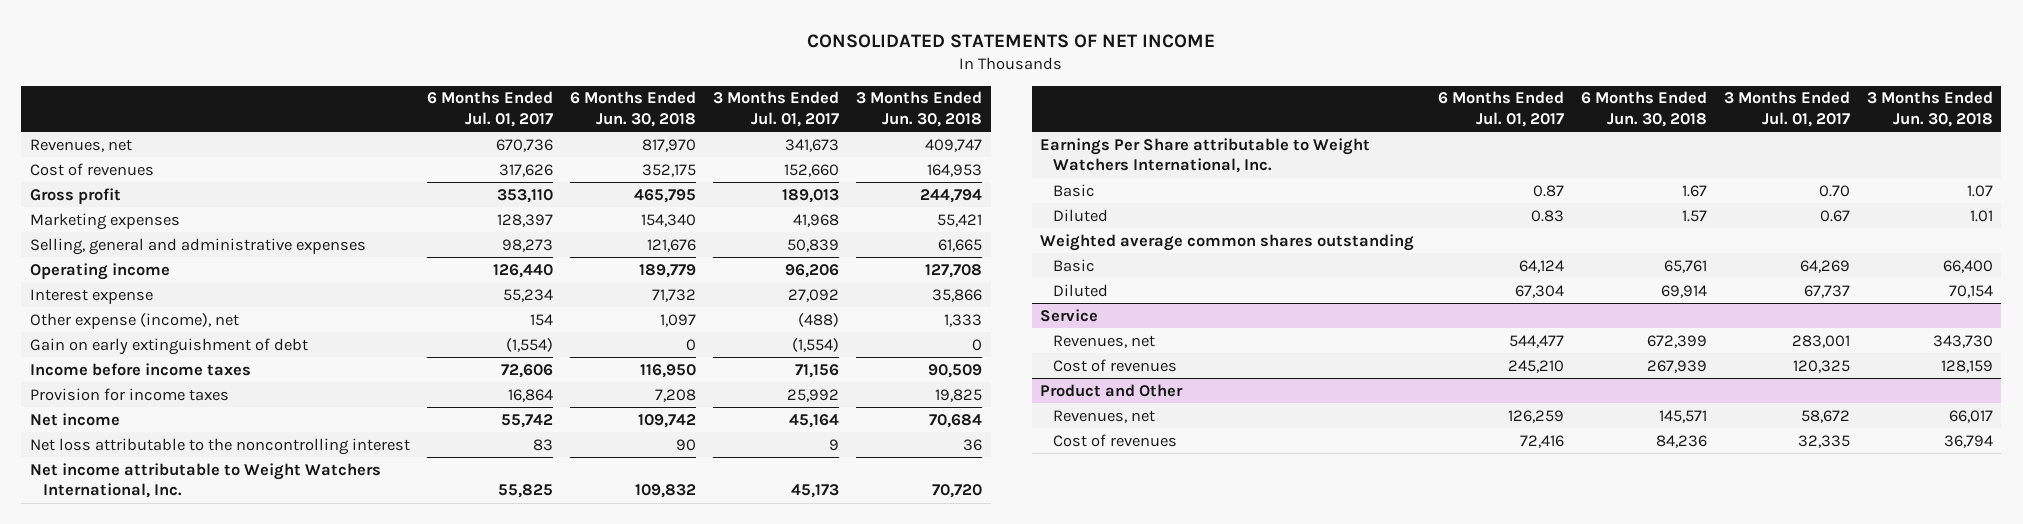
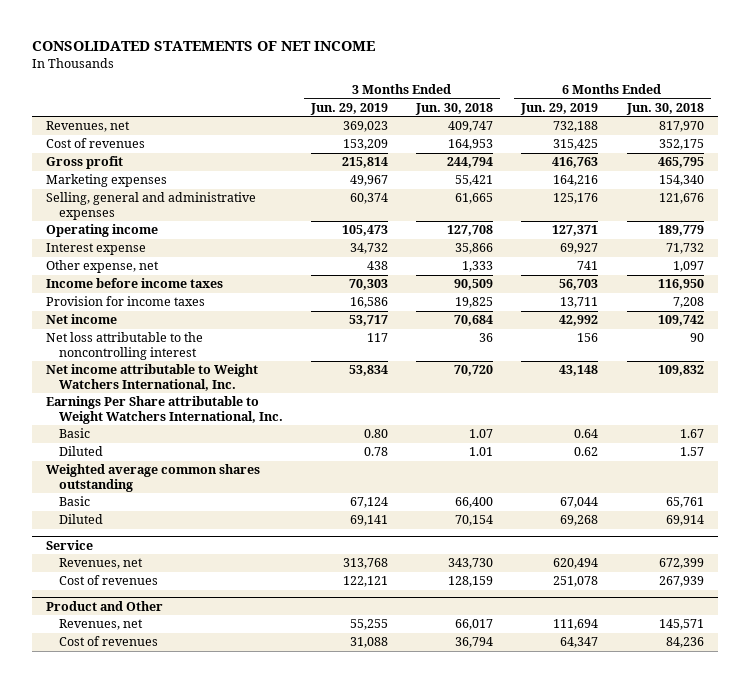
- | 6 Months Ended Jul. 01, 2017 | 6 Months Ended Jun. 30, 2018 | 3 Months Ended Jul. 01, 2017 | 3 Months Ended Jun. 30, 2018
+ | 3 Months Ended Jun. 29, 2019 | 3 Months Ended Jun. 30, 2018 | 6 Months Ended Jun. 29, 2019 | 6 Months Ended Jun. 30, 2018
- Other expense (income), net | 154 | 1,097 | (488) | 1,333
- Gain on early extinguishment of debt | (1,554) | 0 | (1,554) | 0
+ Other expense, net | 438 | 1,333 | 741 | 1,097

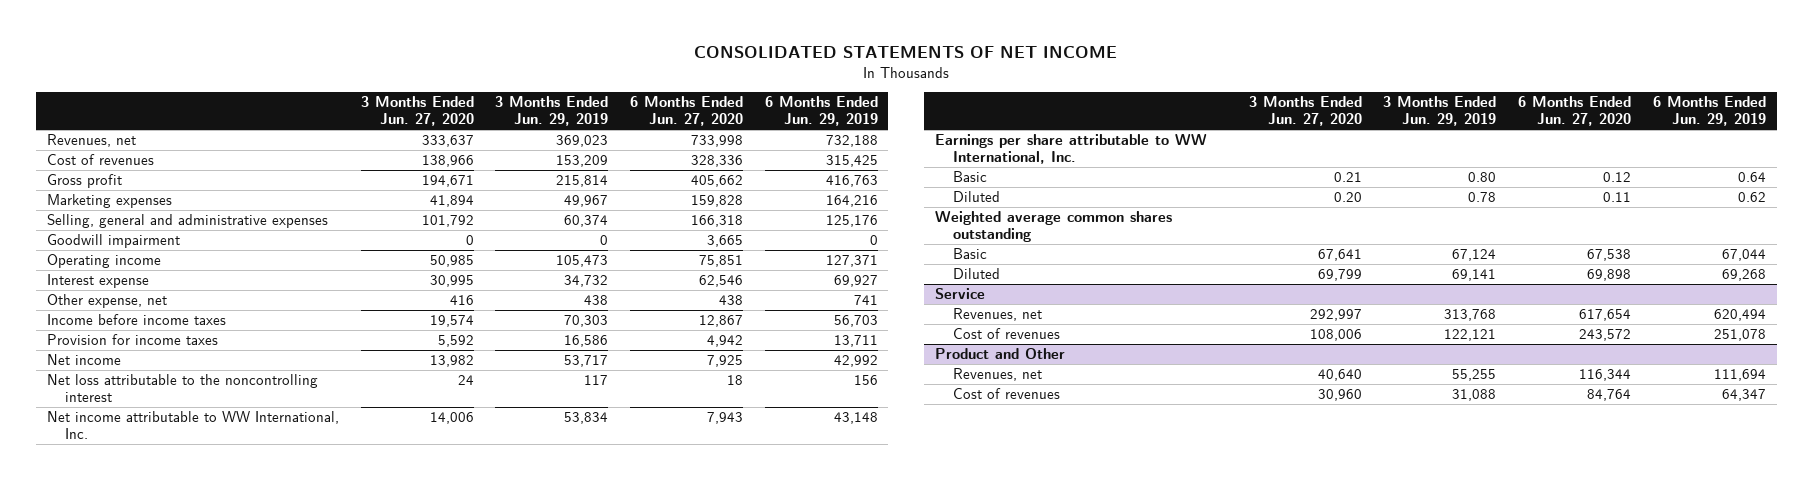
- | 3 Months Ended Jun. 29, 2019 | 3 Months Ended Jun. 30, 2018 | 6 Months Ended Jun. 29, 2019 | 6 Months Ended Jun. 30, 2018
+ | 3 Months Ended Jun. 27, 2020 | 3 Months Ended Jun. 29, 2019 | 6 Months Ended Jun. 27, 2020 | 6 Months Ended Jun. 29, 2019
+ Goodwill impairment | 0 | 0 | 3,665 | 0
- Net income attributable to Weight Watchers International, Inc. | 53,834 | 70,720 | 43,148 | 109,832
- Earnings Per Share attributable to Weight Watchers International, Inc.
+ Net income attributable to WW International, Inc. | 14,006 | 53,834 | 7,943 | 43,148
+ Earnings per share attributable to WW International, Inc.

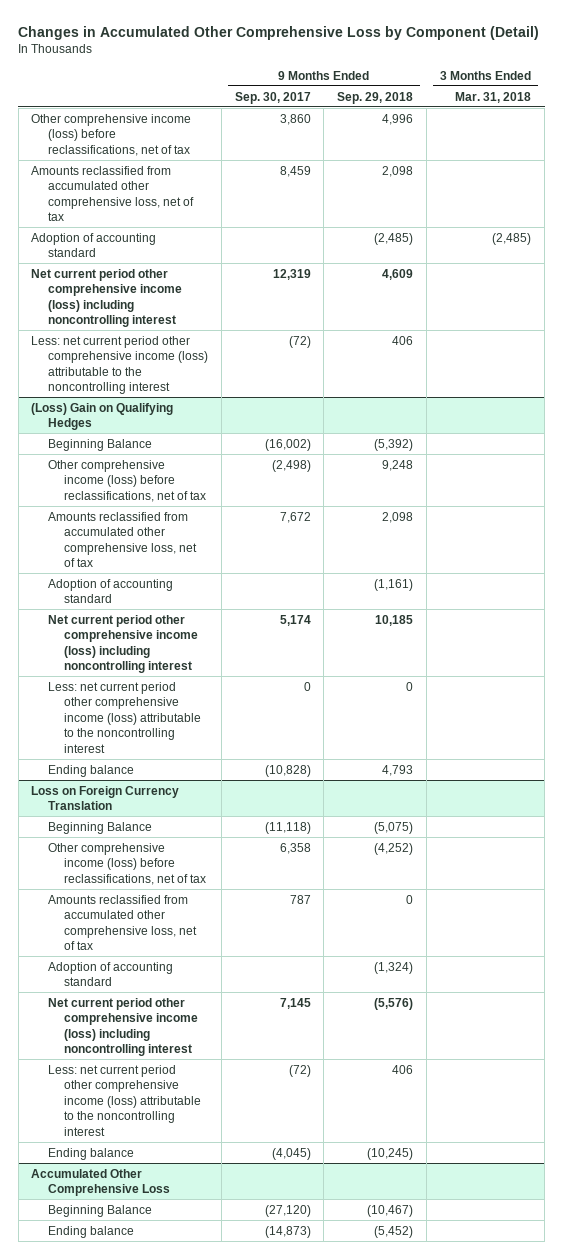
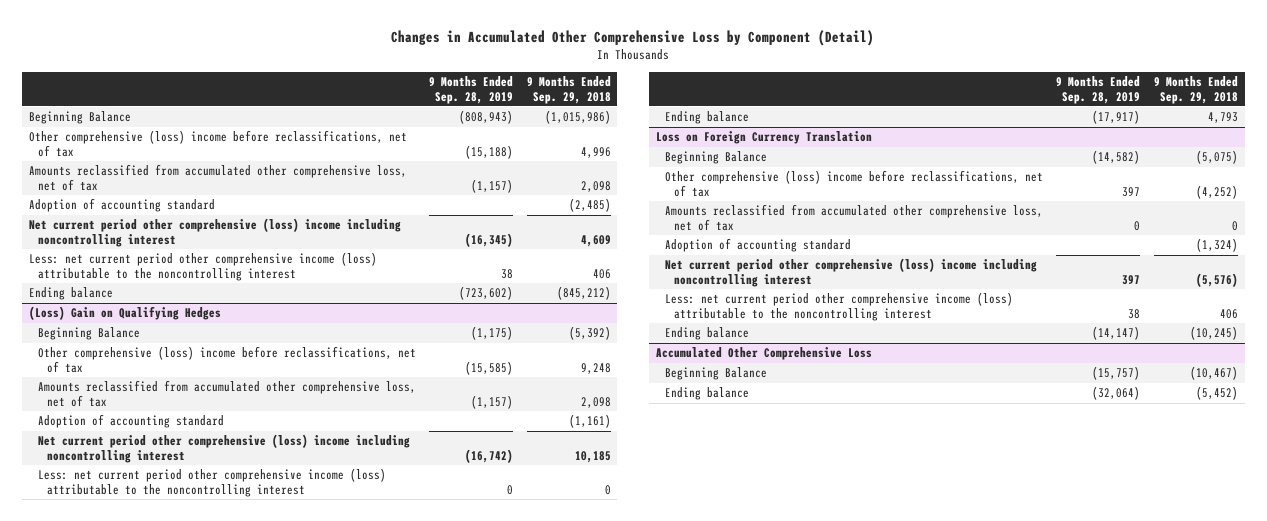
- | 9 Months Ended Sep. 30, 2017 | 9 Months Ended Sep. 29, 2018 | 3 Months Ended Mar. 31, 2018
+ | 9 Months Ended Sep. 28, 2019 | 9 Months Ended Sep. 29, 2018
- Other comprehensive income (loss) before reclassifications, net of tax | 3,860 | 4,996 |
+ Beginning Balance | (808,943) | (1,015,986)
+ Other comprehensive (loss) income before reclassifications, net of tax | (15,188) | 4,996
- Net current period other comprehensive income (loss) including noncontrolling interest | 12,319 | 4,609 |
+ Net current period other comprehensive (loss) income including noncontrolling interest | (16,345) | 4,609
+ Ending balance | (723,602) | (845,212)
@ (Loss) Gain on Qualifying Hedges
- Other comprehensive income (loss) before reclassifications, net of tax | (2,498) | 9,248 |
+ Other comprehensive (loss) income before reclassifications, net of tax | (15,585) | 9,248
- Net current period other comprehensive income (loss) including noncontrolling interest | 5,174 | 10,185 |
+ Net current period other comprehensive (loss) income including noncontrolling interest | (16,742) | 10,185
@ Loss on Foreign Currency Translation
- Other comprehensive income (loss) before reclassifications, net of tax | 6,358 | (4,252) |
+ Other comprehensive (loss) income before reclassifications, net of tax | 397 | (4,252)
- Net current period other comprehensive income (loss) including noncontrolling interest | 7,145 | (5,576) |
+ Net current period other comprehensive (loss) income including noncontrolling interest | 397 | (5,576)

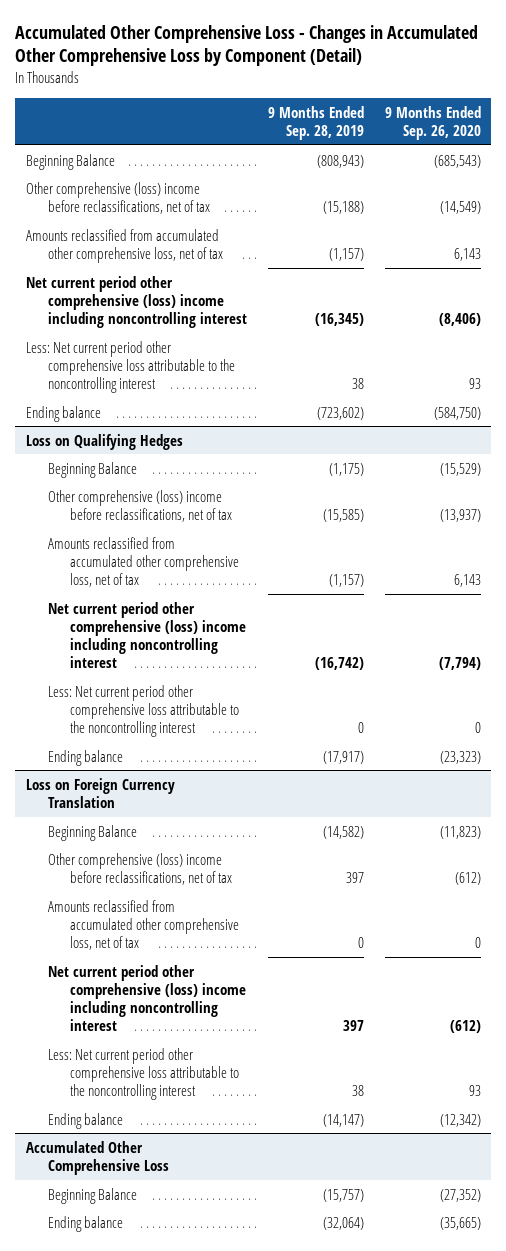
- Changes in Accumulated Other Comprehensive Loss by Component (Detail)
+ Accumulated Other Comprehensive Loss - Changes in Accumulated Other Comprehensive Loss by Component (Detail)
- | 9 Months Ended Sep. 28, 2019 | 9 Months Ended Sep. 29, 2018
+ | 9 Months Ended Sep. 28, 2019 | 9 Months Ended Sep. 26, 2020
- Adoption of accounting standard | | (2,485)
- Less: net current period other comprehensive income (loss) attributable to the noncontrolling interest | 38 | 406
+ Less: Net current period other comprehensive loss attributable to the noncontrolling interest | 38 | 93
- (Loss) Gain on Qualifying Hedges
+ Loss on Qualifying Hedges
- Adoption of accounting standard | | (1,161)
- Less: net current period other comprehensive income (loss) attributable to the noncontrolling interest | 0 | 0
+ Less: Net current period other comprehensive loss attributable to the noncontrolling interest | 0 | 0
@ Loss on Foreign Currency Translation
- Adoption of accounting standard | | (1,324)
- Less: net current period other comprehensive income (loss) attributable to the noncontrolling interest | 38 | 406
+ Less: Net current period other comprehensive loss attributable to the noncontrolling interest | 38 | 93

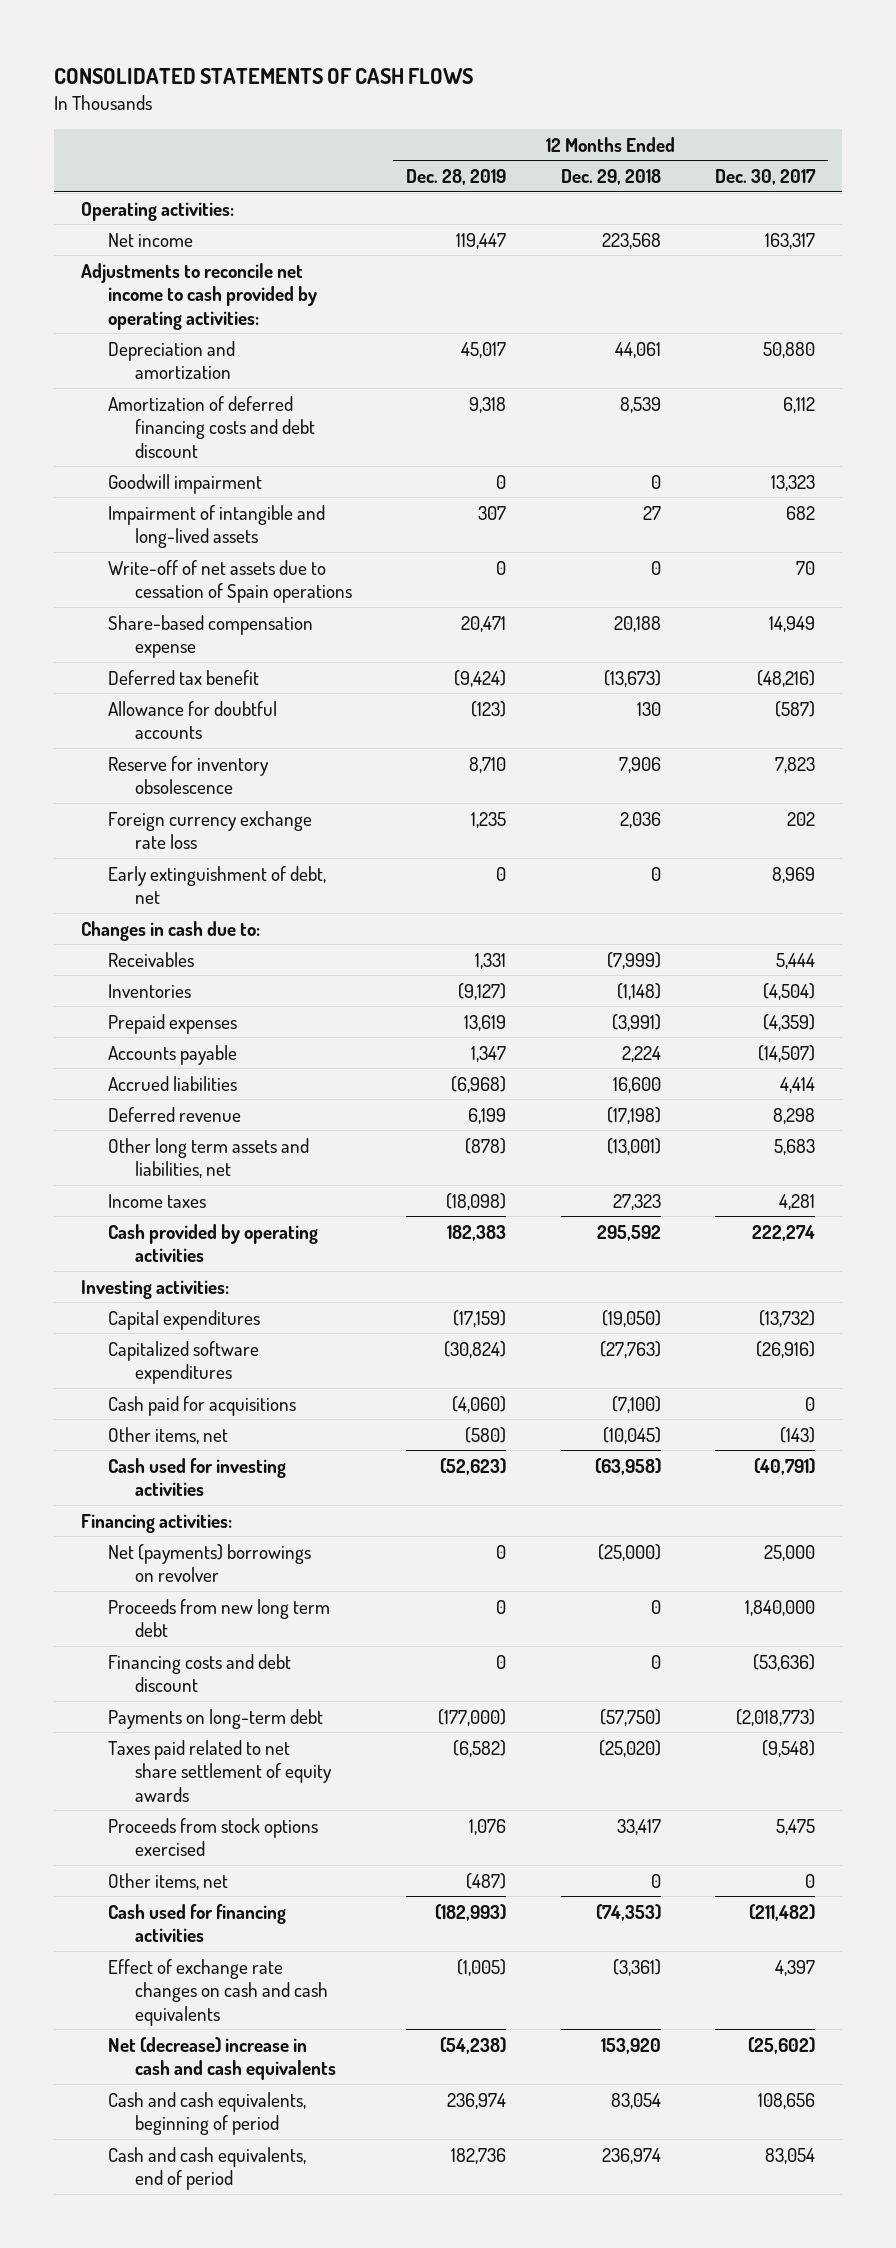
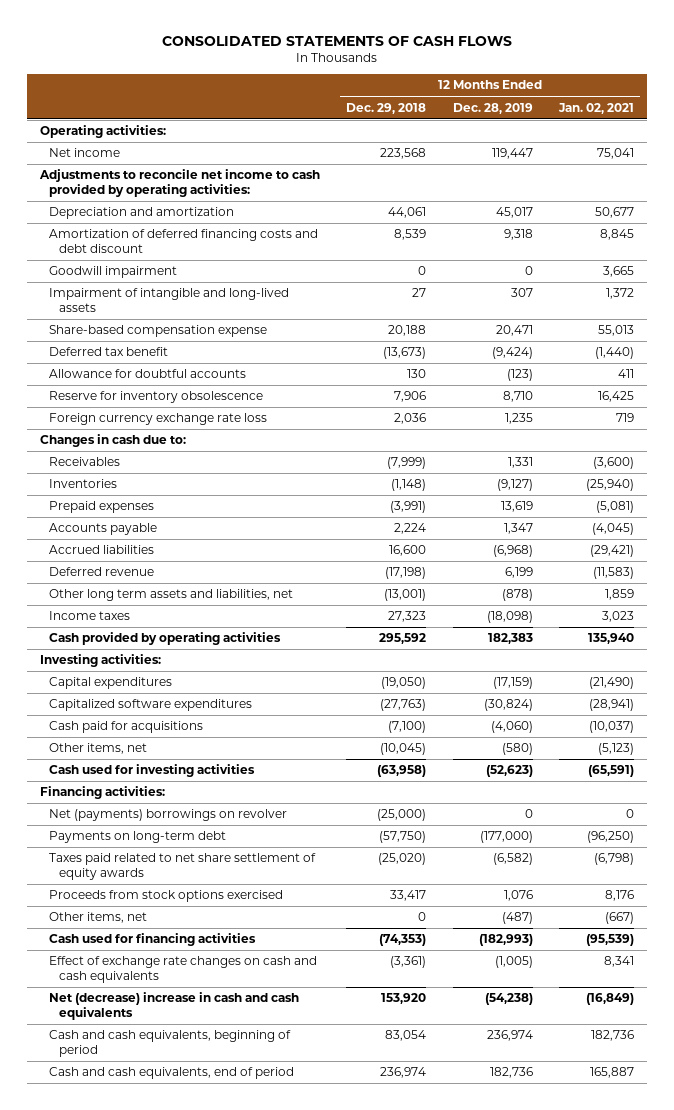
- | 12 Months Ended Dec. 28, 2019 | 12 Months Ended Dec. 29, 2018 | 12 Months Ended Dec. 30, 2017
+ | 12 Months Ended Dec. 29, 2018 | 12 Months Ended Dec. 28, 2019 | 12 Months Ended Jan. 02, 2021
- Write-off of net assets due to cessation of Spain operations | 0 | 0 | 70
- Early extinguishment of debt, net | 0 | 0 | 8,969
- Proceeds from new long term debt | 0 | 0 | 1,840,000
- Financing costs and debt discount | 0 | 0 | (53,636)

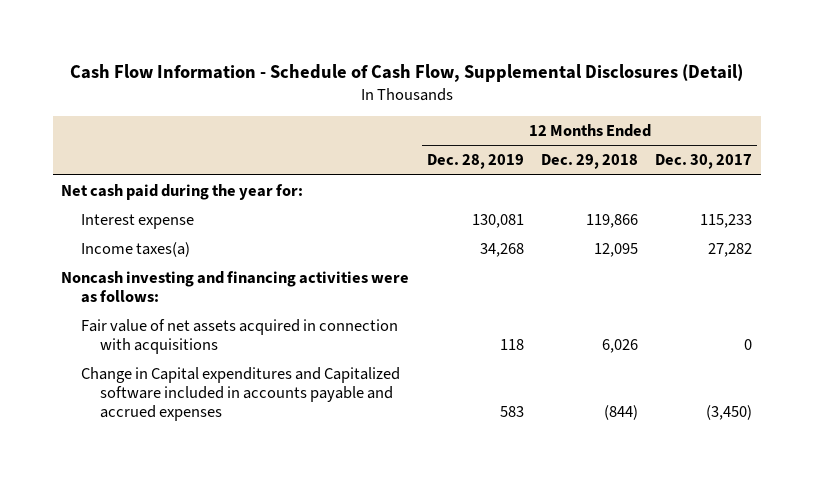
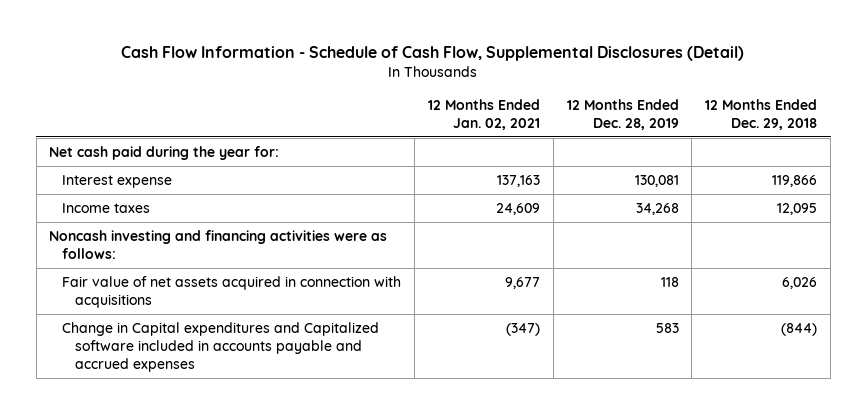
- | 12 Months Ended Dec. 28, 2019 | 12 Months Ended Dec. 29, 2018 | 12 Months Ended Dec. 30, 2017
+ | 12 Months Ended Jan. 02, 2021 | 12 Months Ended Dec. 28, 2019 | 12 Months Ended Dec. 29, 2018
- Income taxes(a) | 34,268 | 12,095 | 27,282
+ Income taxes | 24,609 | 34,268 | 12,095

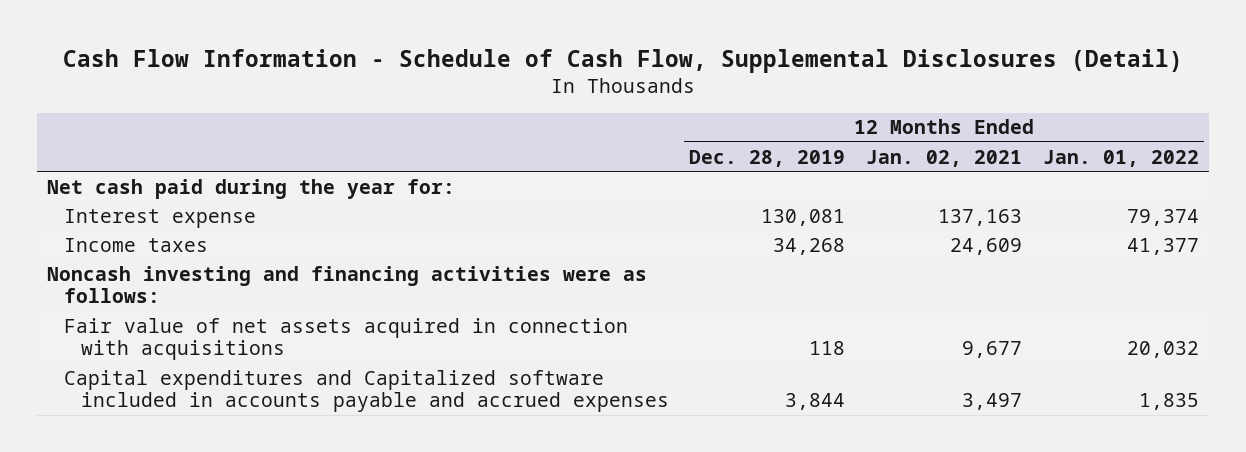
- | 12 Months Ended Jan. 02, 2021 | 12 Months Ended Dec. 28, 2019 | 12 Months Ended Dec. 29, 2018
+ | 12 Months Ended Dec. 28, 2019 | 12 Months Ended Jan. 02, 2021 | 12 Months Ended Jan. 01, 2022
- Change in Capital expenditures and Capitalized software included in accounts payable and accrued expenses | (347) | 583 | (844)
+ Capital expenditures and Capitalized software included in accounts payable and accrued expenses | 3,844 | 3,497 | 1,835

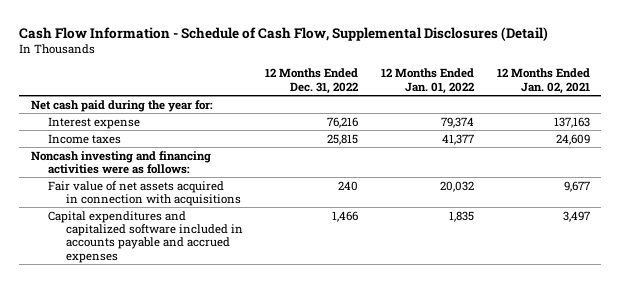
- | 12 Months Ended Dec. 28, 2019 | 12 Months Ended Jan. 02, 2021 | 12 Months Ended Jan. 01, 2022
+ | 12 Months Ended Dec. 31, 2022 | 12 Months Ended Jan. 01, 2022 | 12 Months Ended Jan. 02, 2021
- Capital expenditures and Capitalized software included in accounts payable and accrued expenses | 3,844 | 3,497 | 1,835
+ Capital expenditures and capitalized software included in accounts payable and accrued expenses | 1,466 | 1,835 | 3,497

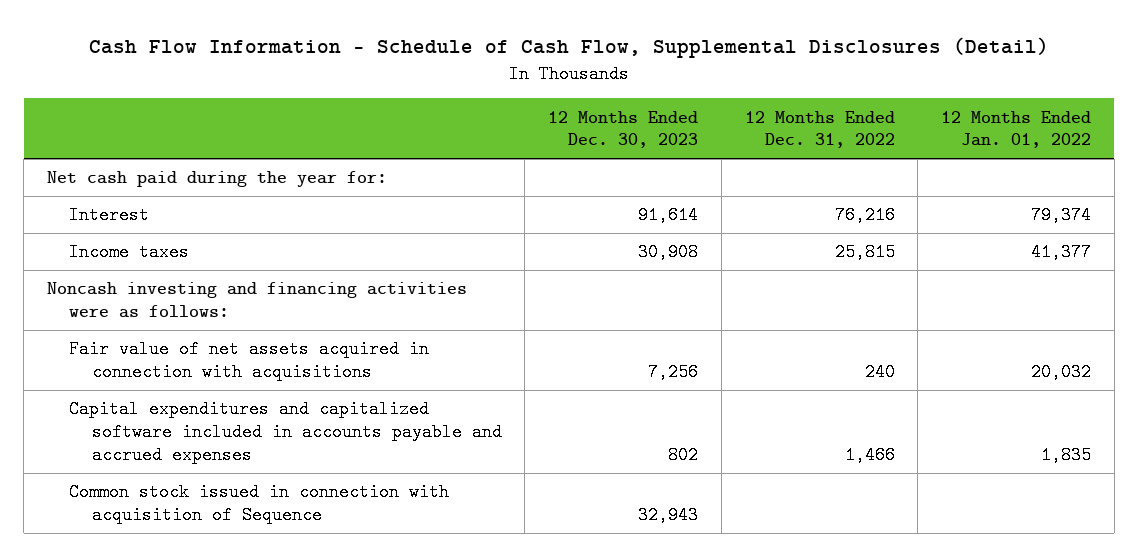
- | 12 Months Ended Dec. 31, 2022 | 12 Months Ended Jan. 01, 2022 | 12 Months Ended Jan. 02, 2021
+ | 12 Months Ended Dec. 30, 2023 | 12 Months Ended Dec. 31, 2022 | 12 Months Ended Jan. 01, 2022
- Interest expense | 76,216 | 79,374 | 137,163
+ Interest | 91,614 | 76,216 | 79,374
+ Common stock issued in connection with acquisition of Sequence | 32,943 | |

